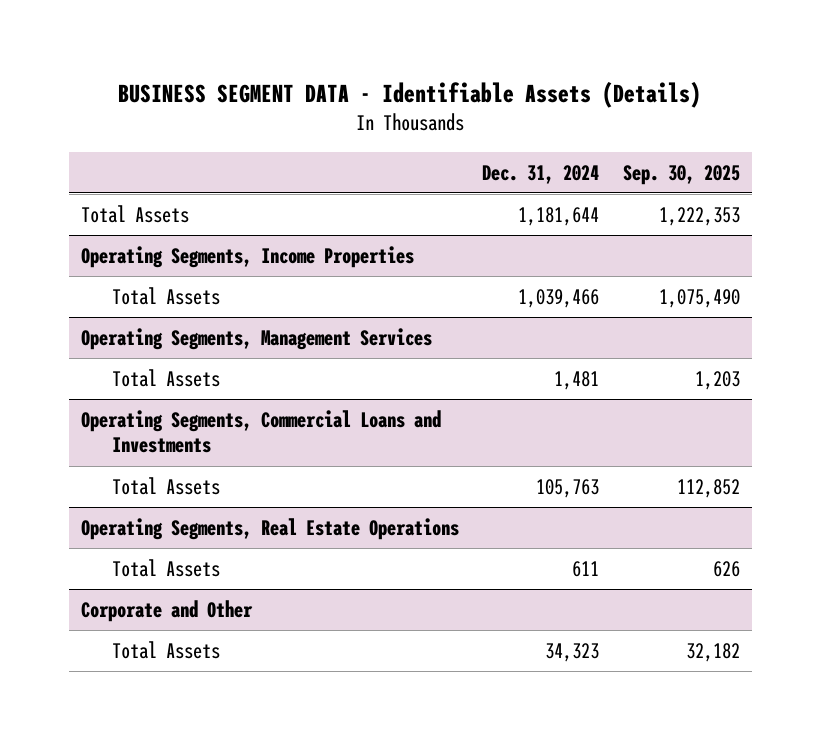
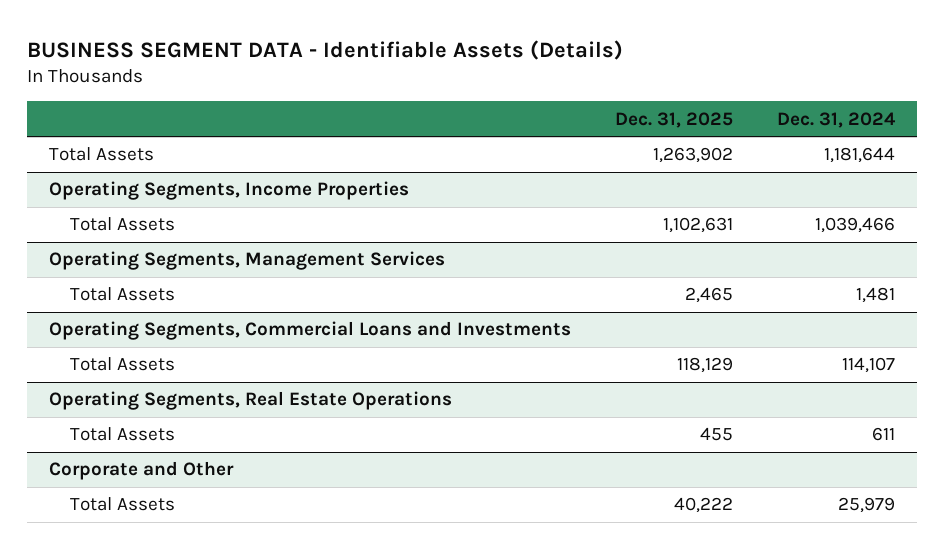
- | Dec. 31, 2024 | Sep. 30, 2025
+ | Dec. 31, 2025 | Dec. 31, 2024
@ Operating Segments, Commercial Loans and Investments
- Total Assets | 105,763 | 112,852
+ Total Assets | 118,129 | 114,107
@ Corporate and Other
- Total Assets | 34,323 | 32,182
+ Total Assets | 40,222 | 25,979

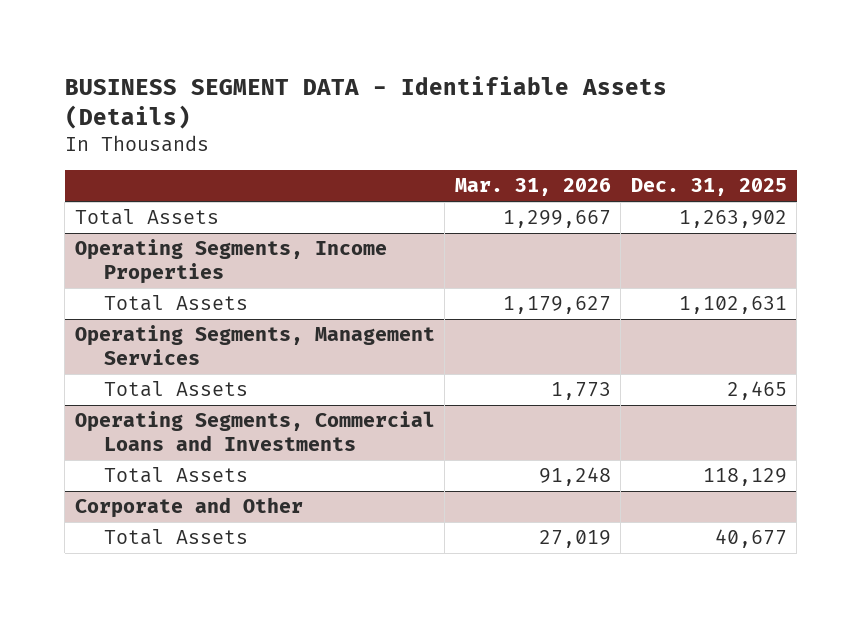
- | Dec. 31, 2025 | Dec. 31, 2024
+ | Mar. 31, 2026 | Dec. 31, 2025
- Operating Segments, Real Estate Operations
- Total Assets | 455 | 611
@ Corporate and Other
- Total Assets | 40,222 | 25,979
+ Total Assets | 27,019 | 40,677

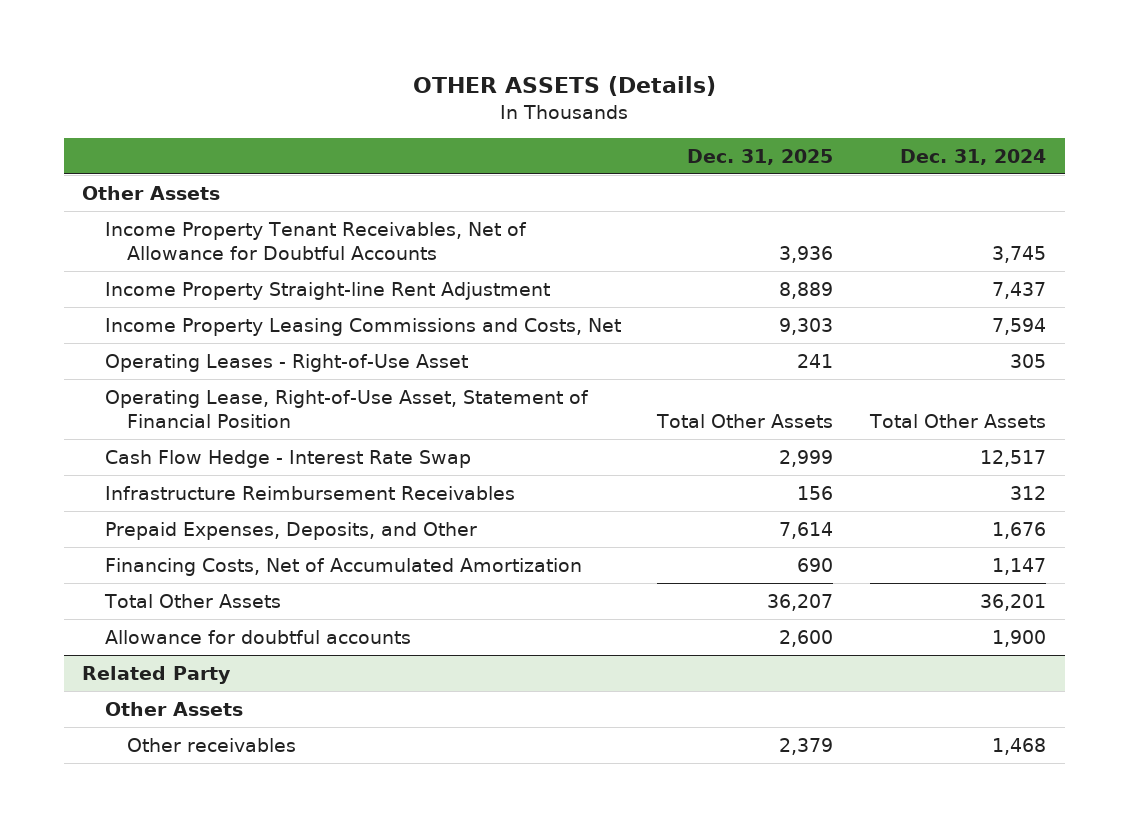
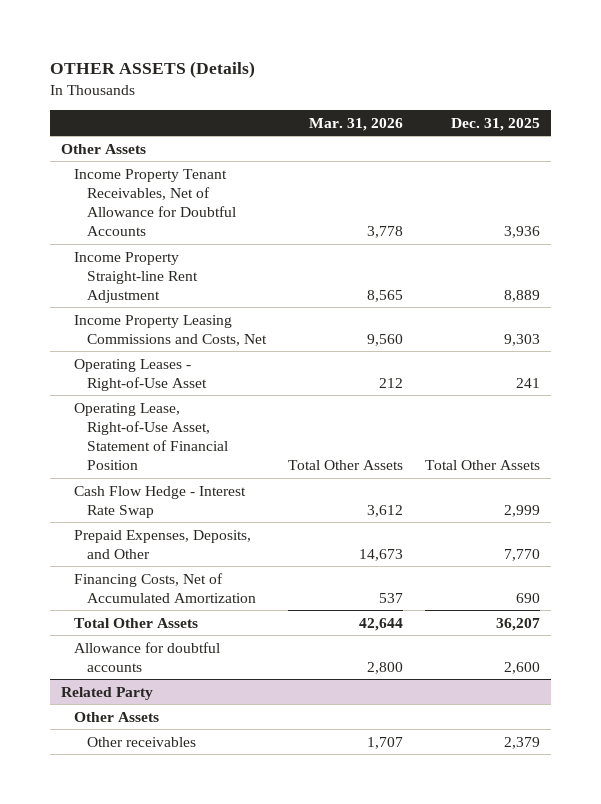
- | Dec. 31, 2025 | Dec. 31, 2024
+ | Mar. 31, 2026 | Dec. 31, 2025
- Infrastructure Reimbursement Receivables | 156 | 312
- Prepaid Expenses, Deposits, and Other | 7,614 | 1,676
+ Prepaid Expenses, Deposits, and Other | 14,673 | 7,770

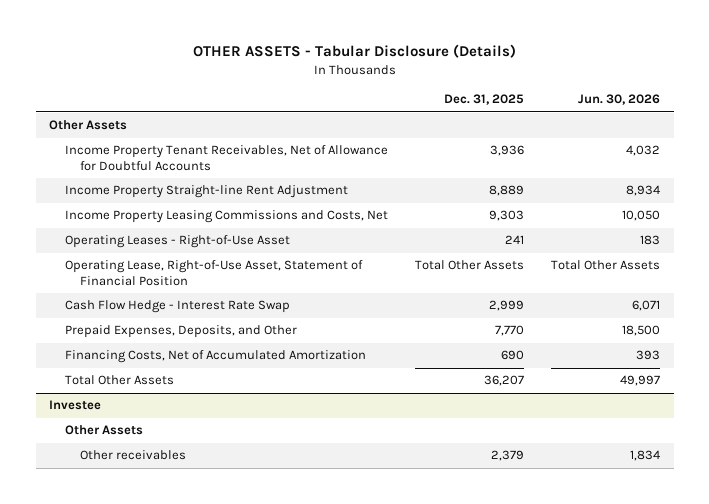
- OTHER ASSETS (Details)
+ OTHER ASSETS - Tabular Disclosure (Details)
- | Mar. 31, 2026 | Dec. 31, 2025
+ | Dec. 31, 2025 | Jun. 30, 2026
- Allowance for doubtful accounts | 2,800 | 2,600
- Related Party
+ Investee

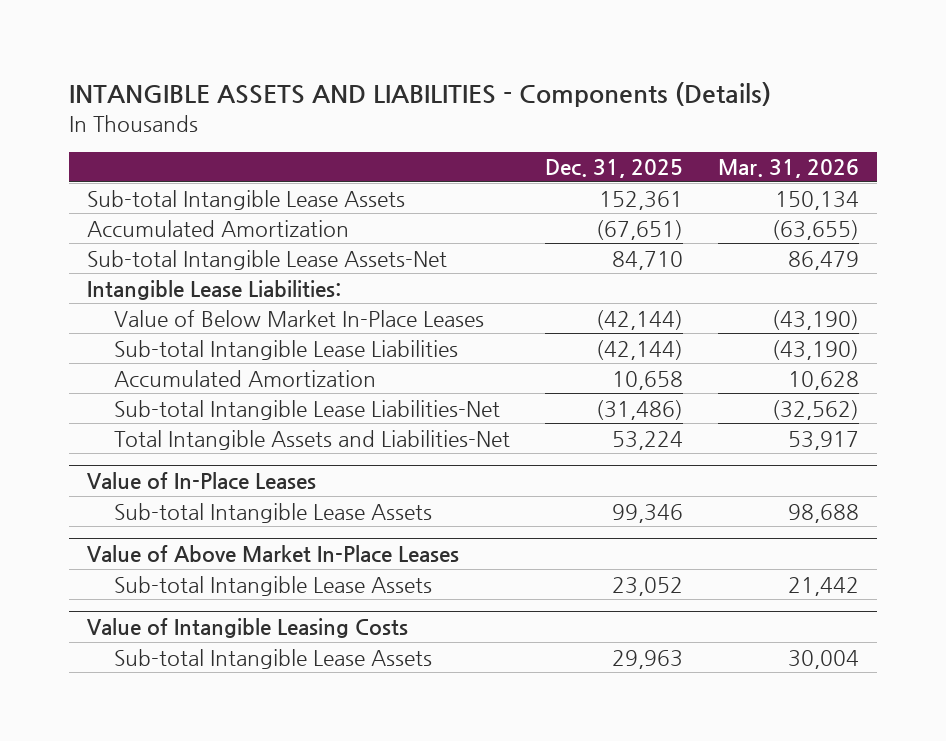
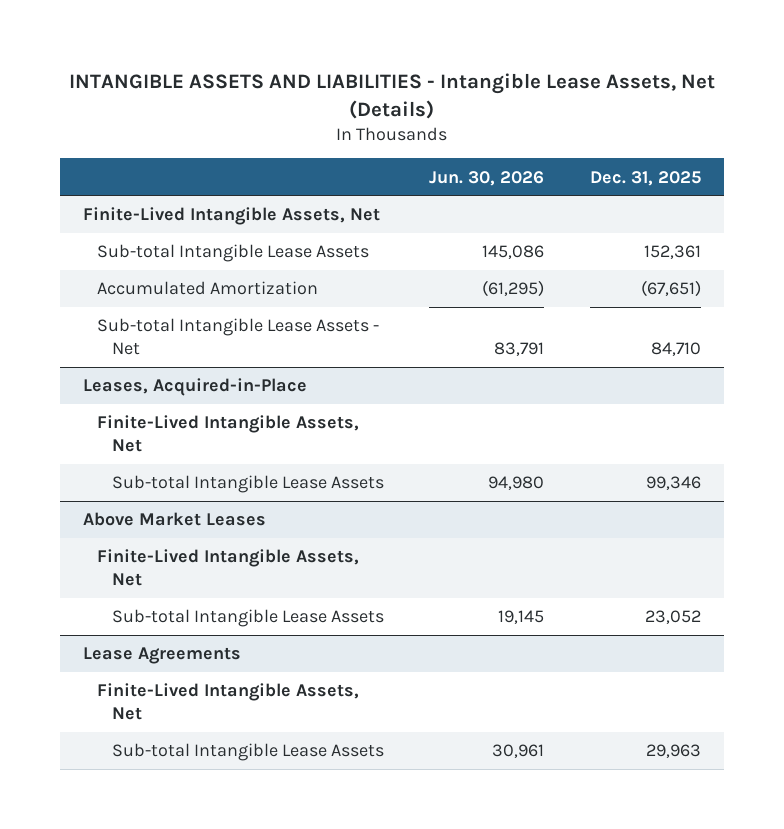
- INTANGIBLE ASSETS AND LIABILITIES - Components (Details)
+ INTANGIBLE ASSETS AND LIABILITIES - Intangible Lease Assets, Net (Details)
- | Dec. 31, 2025 | Mar. 31, 2026
+ | Jun. 30, 2026 | Dec. 31, 2025
+ Finite-Lived Intangible Assets, Net
- Sub-total Intangible Lease Assets-Net | 84,710 | 86,479
- Intangible Lease Liabilities:
- Value of Below Market In-Place Leases | (42,144) | (43,190)
- Sub-total Intangible Lease Liabilities | (42,144) | (43,190)
- Accumulated Amortization | 10,658 | 10,628
- Sub-total Intangible Lease Liabilities-Net | (31,486) | (32,562)
- Total Intangible Assets and Liabilities-Net | 53,224 | 53,917
- Value of In-Place Leases
+ Sub-total Intangible Lease Assets - Net | 83,791 | 84,710
+ Leases, Acquired-in-Place
+ Finite-Lived Intangible Assets, Net
- Value of Above Market In-Place Leases
+ Above Market Leases
+ Finite-Lived Intangible Assets, Net
- Value of Intangible Leasing Costs
+ Lease Agreements
+ Finite-Lived Intangible Assets, Net

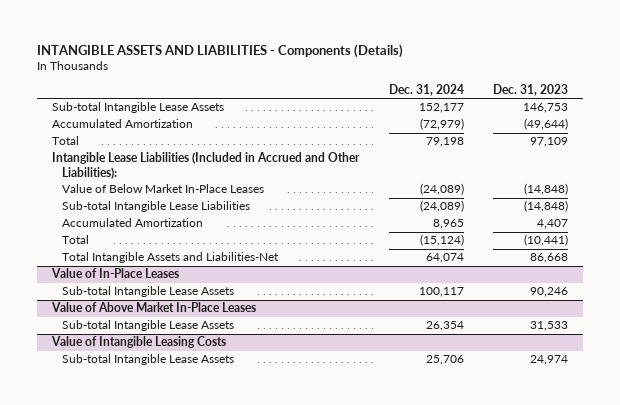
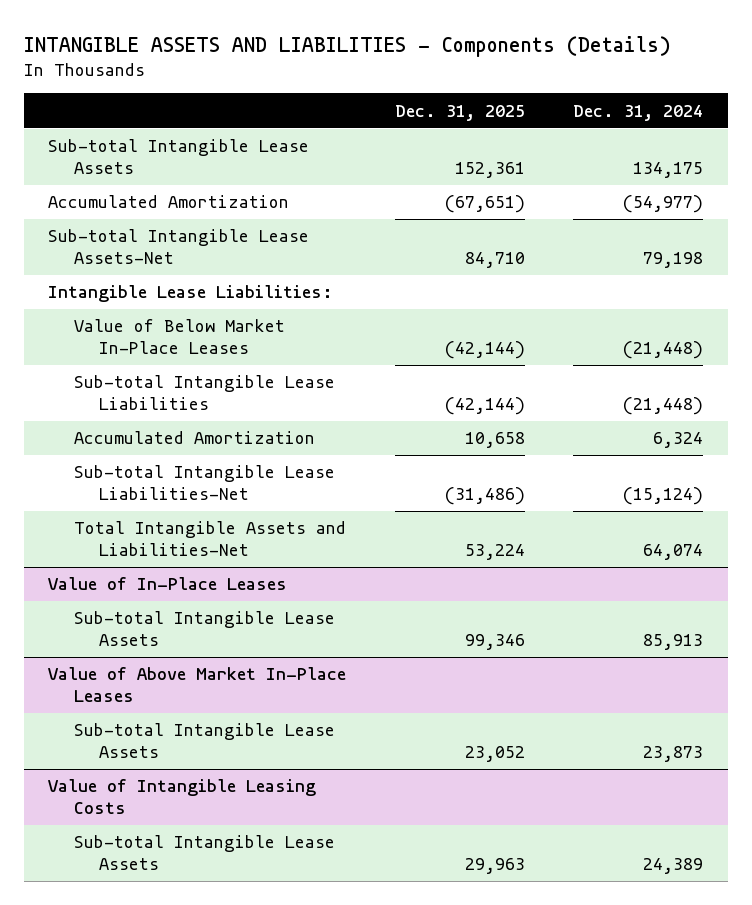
- | Dec. 31, 2024 | Dec. 31, 2023
+ | Dec. 31, 2025 | Dec. 31, 2024
- Sub-total Intangible Lease Assets | 152,177 | 146,753
- Accumulated Amortization | (72,979) | (49,644)
- Total | 79,198 | 97,109
- Intangible Lease Liabilities (Included in Accrued and Other Liabilities):
- Value of Below Market In-Place Leases | (24,089) | (14,848)
- Sub-total Intangible Lease Liabilities | (24,089) | (14,848)
- Accumulated Amortization | 8,965 | 4,407
- Total | (15,124) | (10,441)
+ Sub-total Intangible Lease Assets | 152,361 | 134,175
+ Accumulated Amortization | (67,651) | (54,977)
+ Sub-total Intangible Lease Assets-Net | 84,710 | 79,198
+ Intangible Lease Liabilities:
+ Value of Below Market In-Place Leases | (42,144) | (21,448)
+ Sub-total Intangible Lease Liabilities | (42,144) | (21,448)
+ Accumulated Amortization | 10,658 | 6,324
+ Sub-total Intangible Lease Liabilities-Net | (31,486) | (15,124)
@ Value of In-Place Leases
- Sub-total Intangible Lease Assets | 100,117 | 90,246
+ Sub-total Intangible Lease Assets | 99,346 | 85,913
@ Value of Above Market In-Place Leases
- Sub-total Intangible Lease Assets | 26,354 | 31,533
+ Sub-total Intangible Lease Assets | 23,052 | 23,873
@ Value of Intangible Leasing Costs
- Sub-total Intangible Lease Assets | 25,706 | 24,974
+ Sub-total Intangible Lease Assets | 29,963 | 24,389

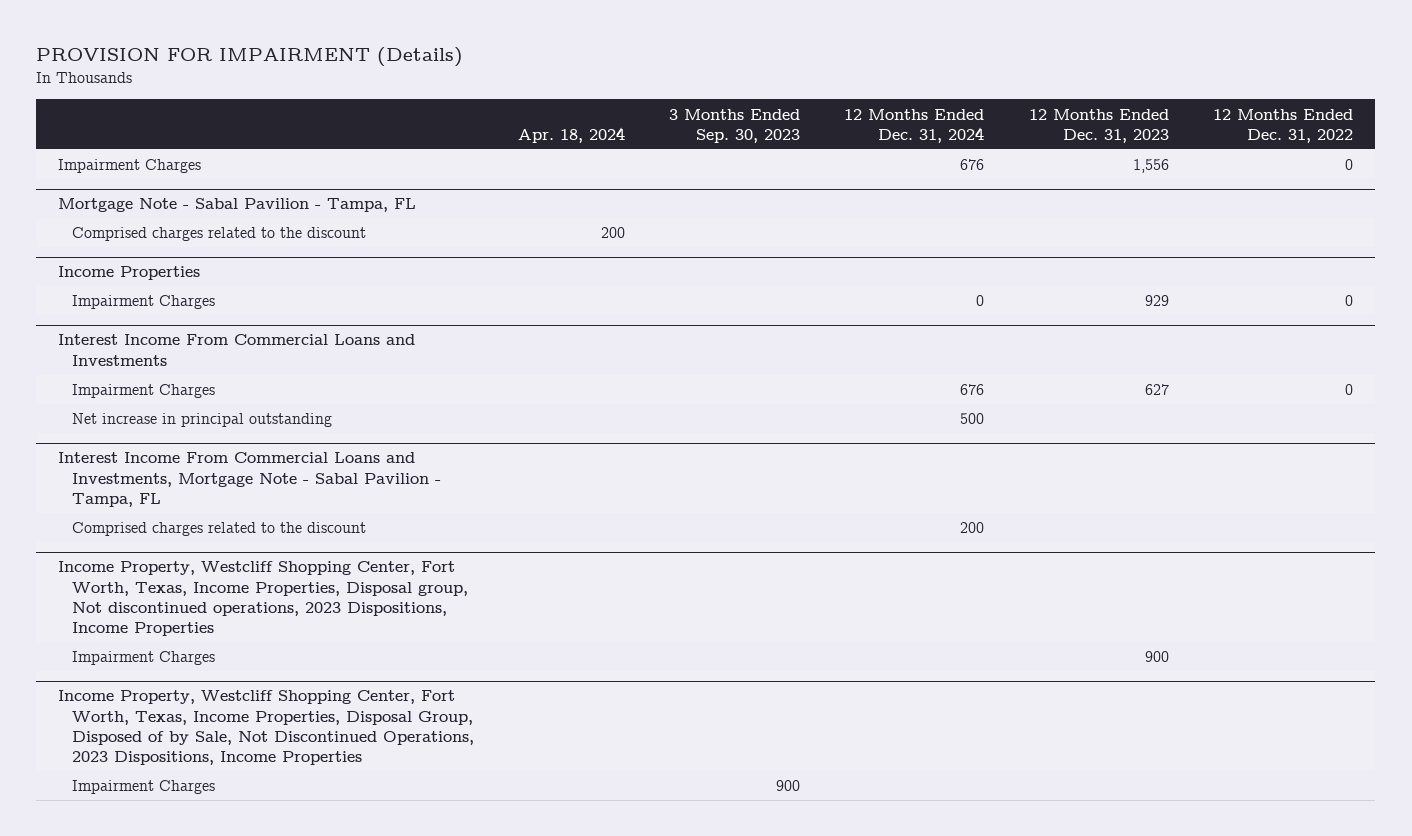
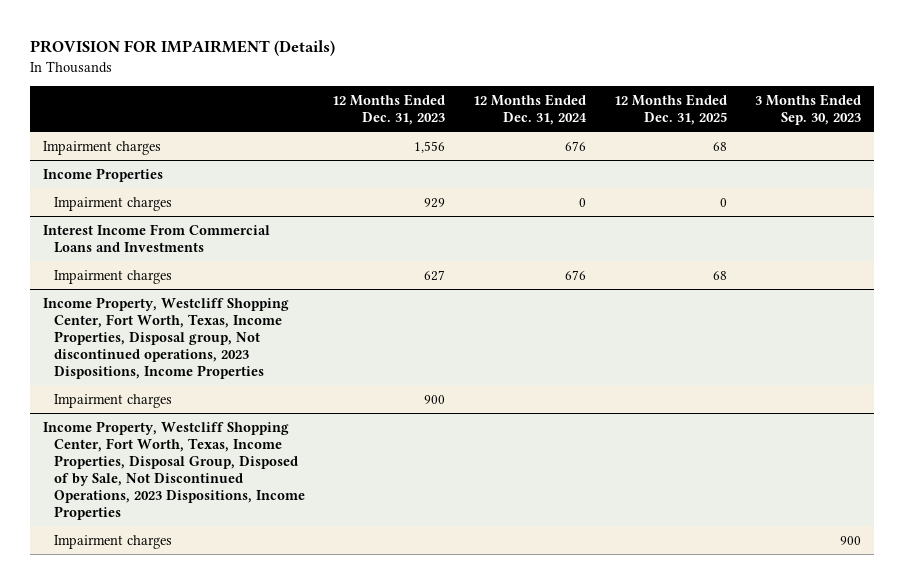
- | Apr. 18, 2024 | 3 Months Ended Sep. 30, 2023 | 12 Months Ended Dec. 31, 2024 | 12 Months Ended Dec. 31, 2023 | 12 Months Ended Dec. 31, 2022
+ | 12 Months Ended Dec. 31, 2023 | 12 Months Ended Dec. 31, 2024 | 12 Months Ended Dec. 31, 2025 | 3 Months Ended Sep. 30, 2023
- Impairment Charges | | | 676 | 1,556 | 0
- Mortgage Note - Sabal Pavilion - Tampa, FL
- Comprised charges related to the discount | 200 | | | |
+ Impairment charges | 1,556 | 676 | 68 |
@ Income Properties
- Impairment Charges | | | 0 | 929 | 0
+ Impairment charges | 929 | 0 | 0 |
@ Interest Income From Commercial Loans and Investments
- Impairment Charges | | | 676 | 627 | 0
- Net increase in principal outstanding | | | 500 | |
- Interest Income From Commercial Loans and Investments, Mortgage Note - Sabal Pavilion - Tampa, FL
- Comprised charges related to the discount | | | 200 | |
@ Interest Income From Commercial Loans and Investments
+ Impairment charges | 627 | 676 | 68 |
@ Income Property, Westcliff Shopping Center, Fort Worth, Texas, Income Properties, Disposal group, Not discontinued operations, 2023 Dispositions, Income Properties
- Impairment Charges | | | | 900 |
+ Impairment charges | 900 | | |
@ Income Property, Westcliff Shopping Center, Fort Worth, Texas, Income Properties, Disposal Group, Disposed of by Sale, Not Discontinued Operations, 2023 Dispositions, Income Properties
- Impairment Charges | | 900 | | |
+ Impairment charges | | | | 900

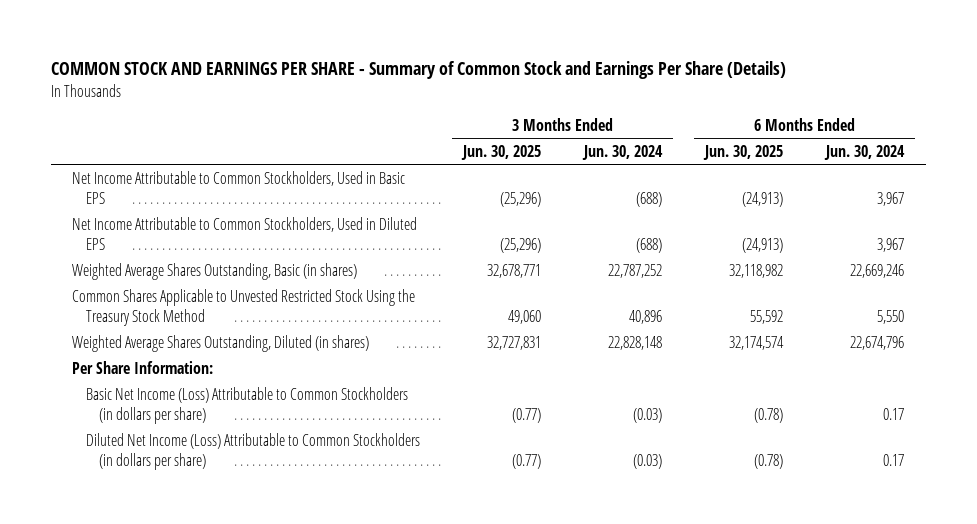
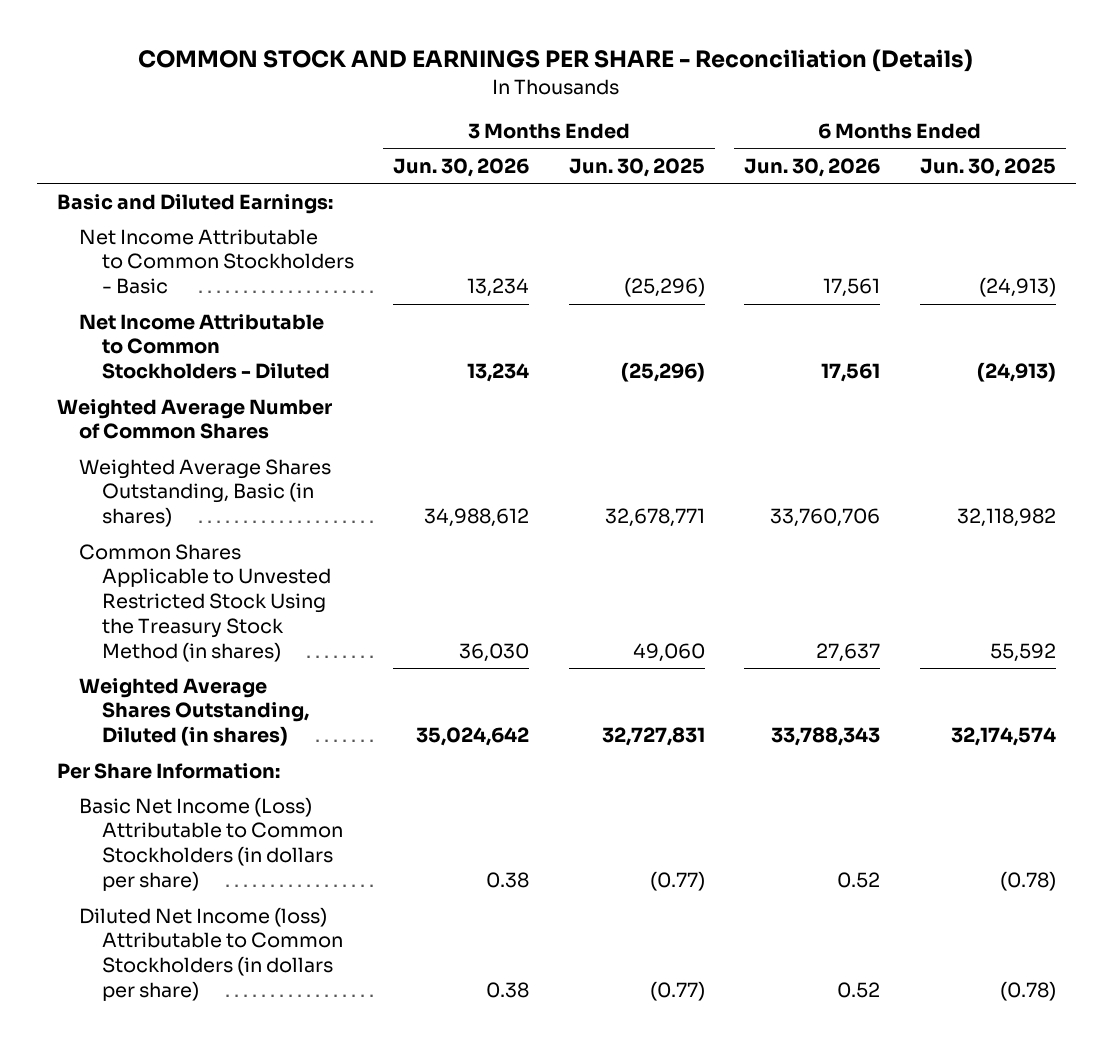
- COMMON STOCK AND EARNINGS PER SHARE - Summary of Common Stock and Earnings Per Share (Details)
+ COMMON STOCK AND EARNINGS PER SHARE - Reconciliation (Details)
- | 3 Months Ended Jun. 30, 2025 | 3 Months Ended Jun. 30, 2024 | 6 Months Ended Jun. 30, 2025 | 6 Months Ended Jun. 30, 2024
+ | 3 Months Ended Jun. 30, 2026 | 3 Months Ended Jun. 30, 2025 | 6 Months Ended Jun. 30, 2026 | 6 Months Ended Jun. 30, 2025
- Net Income Attributable to Common Stockholders, Used in Basic EPS | (25,296) | (688) | (24,913) | 3,967
- Net Income Attributable to Common Stockholders, Used in Diluted EPS | (25,296) | (688) | (24,913) | 3,967
+ Basic and Diluted Earnings:
+ Net Income Attributable to Common Stockholders - Basic | 13,234 | (25,296) | 17,561 | (24,913)
+ Net Income Attributable to Common Stockholders - Diluted | 13,234 | (25,296) | 17,561 | (24,913)
+ Weighted Average Number of Common Shares
- Common Shares Applicable to Unvested Restricted Stock Using the Treasury Stock Method | 49,060 | 40,896 | 55,592 | 5,550
+ Common Shares Applicable to Unvested Restricted Stock Using the Treasury Stock Method (in shares) | 36,030 | 49,060 | 27,637 | 55,592
- Diluted Net Income (Loss) Attributable to Common Stockholders (in dollars per share) | (0.77) | (0.03) | (0.78) | 0.17
+ Diluted Net Income (loss) Attributable to Common Stockholders (in dollars per share) | 0.38 | (0.77) | 0.52 | (0.78)

